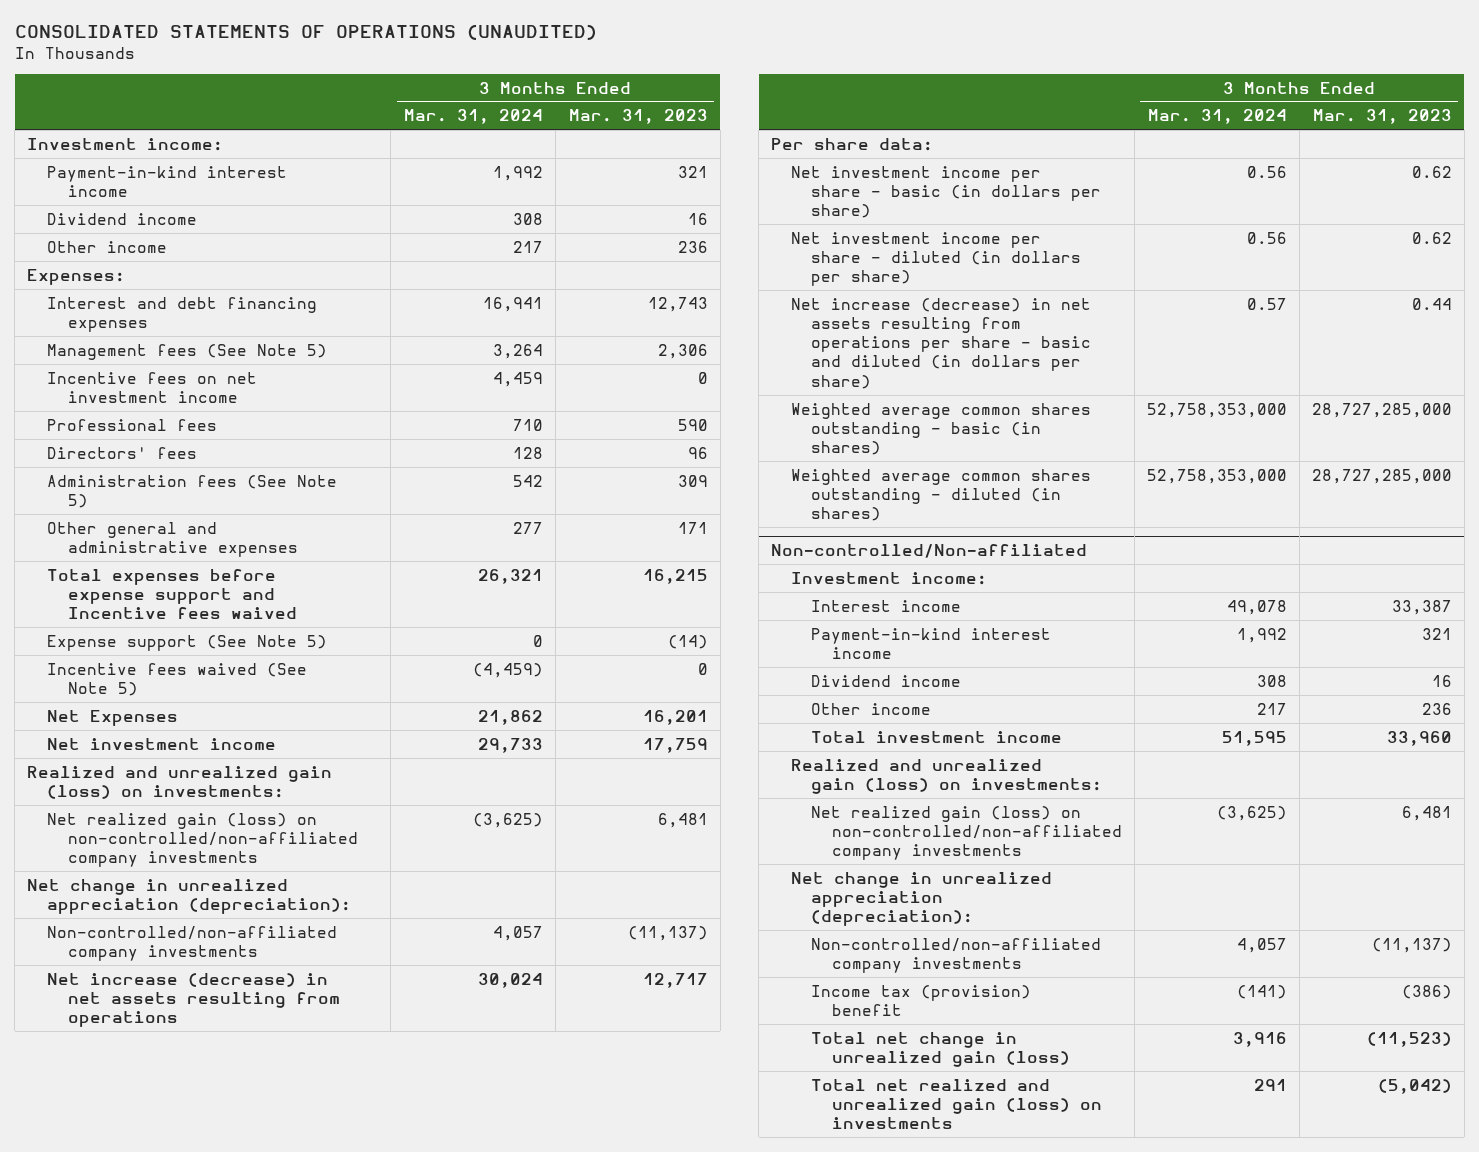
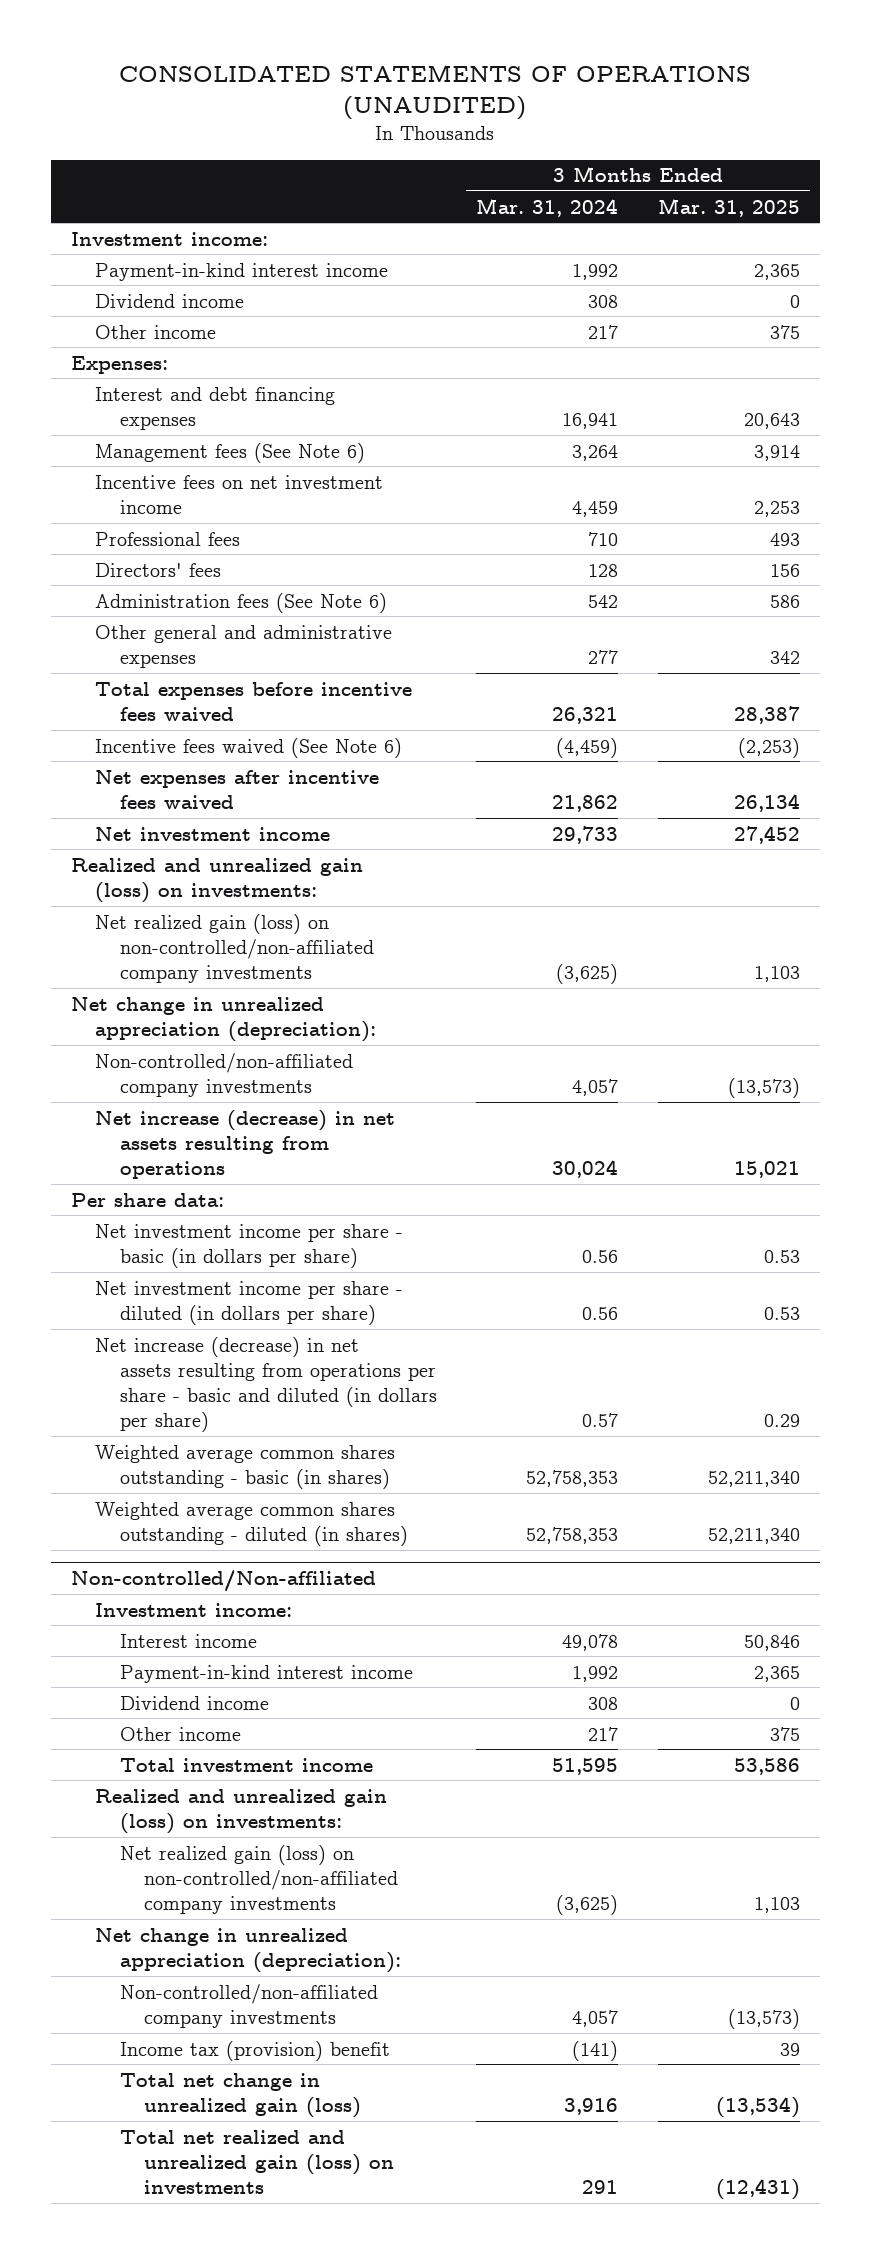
- | 3 Months Ended Mar. 31, 2024 | 3 Months Ended Mar. 31, 2023
+ | 3 Months Ended Mar. 31, 2024 | 3 Months Ended Mar. 31, 2025
- Management fees (See Note 5) | 3,264 | 2,306
+ Management fees (See Note 6) | 3,264 | 3,914
- Administration fees (See Note 5) | 542 | 309
+ Administration fees (See Note 6) | 542 | 586
- Total expenses before expense support and Incentive fees waived | 26,321 | 16,215
- Expense support (See Note 5) | 0 | (14)
- Incentive fees waived (See Note 5) | (4,459) | 0
- Net Expenses | 21,862 | 16,201
+ Total expenses before incentive fees waived | 26,321 | 28,387
+ Incentive fees waived (See Note 6) | (4,459) | (2,253)
+ Net expenses after incentive fees waived | 21,862 | 26,134
- Weighted average common shares outstanding - basic (in shares) | 52,758,353,000 | 28,727,285,000
- Weighted average common shares outstanding - diluted (in shares) | 52,758,353,000 | 28,727,285,000
+ Weighted average common shares outstanding - basic (in shares) | 52,758,353 | 52,211,340
+ Weighted average common shares outstanding - diluted (in shares) | 52,758,353 | 52,211,340

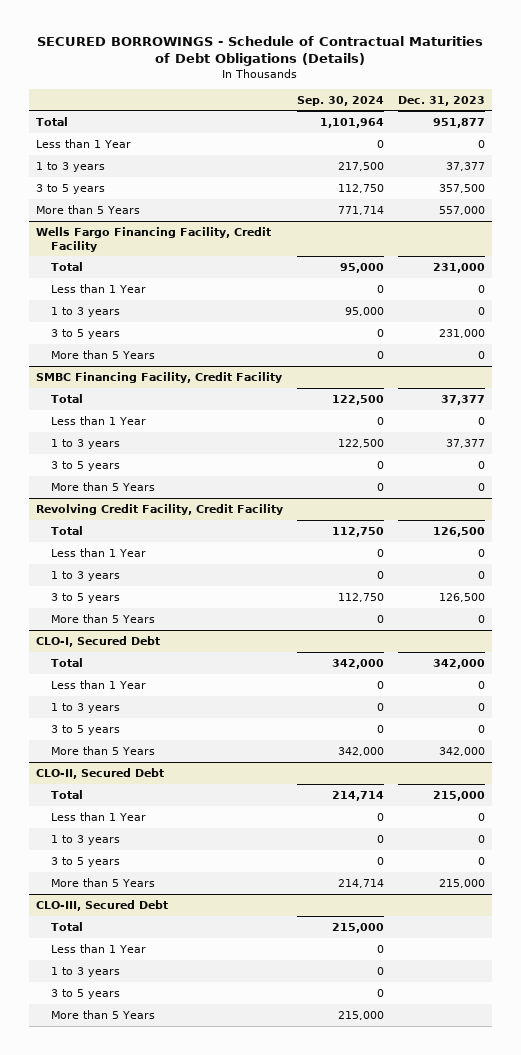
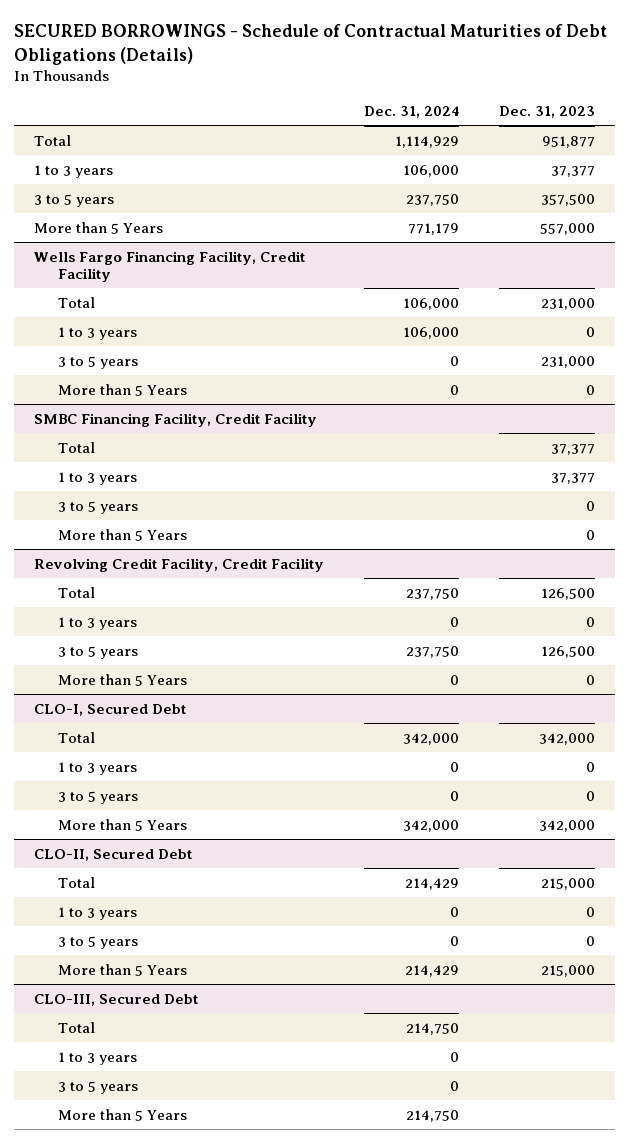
- | Sep. 30, 2024 | Dec. 31, 2023
+ | Dec. 31, 2024 | Dec. 31, 2023
- Less than 1 Year | 0 | 0
@ Wells Fargo Financing Facility, Credit Facility
- Less than 1 Year | 0 | 0
@ SMBC Financing Facility, Credit Facility
- Less than 1 Year | 0 | 0
@ Revolving Credit Facility, Credit Facility
- Less than 1 Year | 0 | 0
@ CLO-I, Secured Debt
- Less than 1 Year | 0 | 0
@ CLO-II, Secured Debt
- Less than 1 Year | 0 | 0
@ CLO-III, Secured Debt
- Less than 1 Year | 0 |

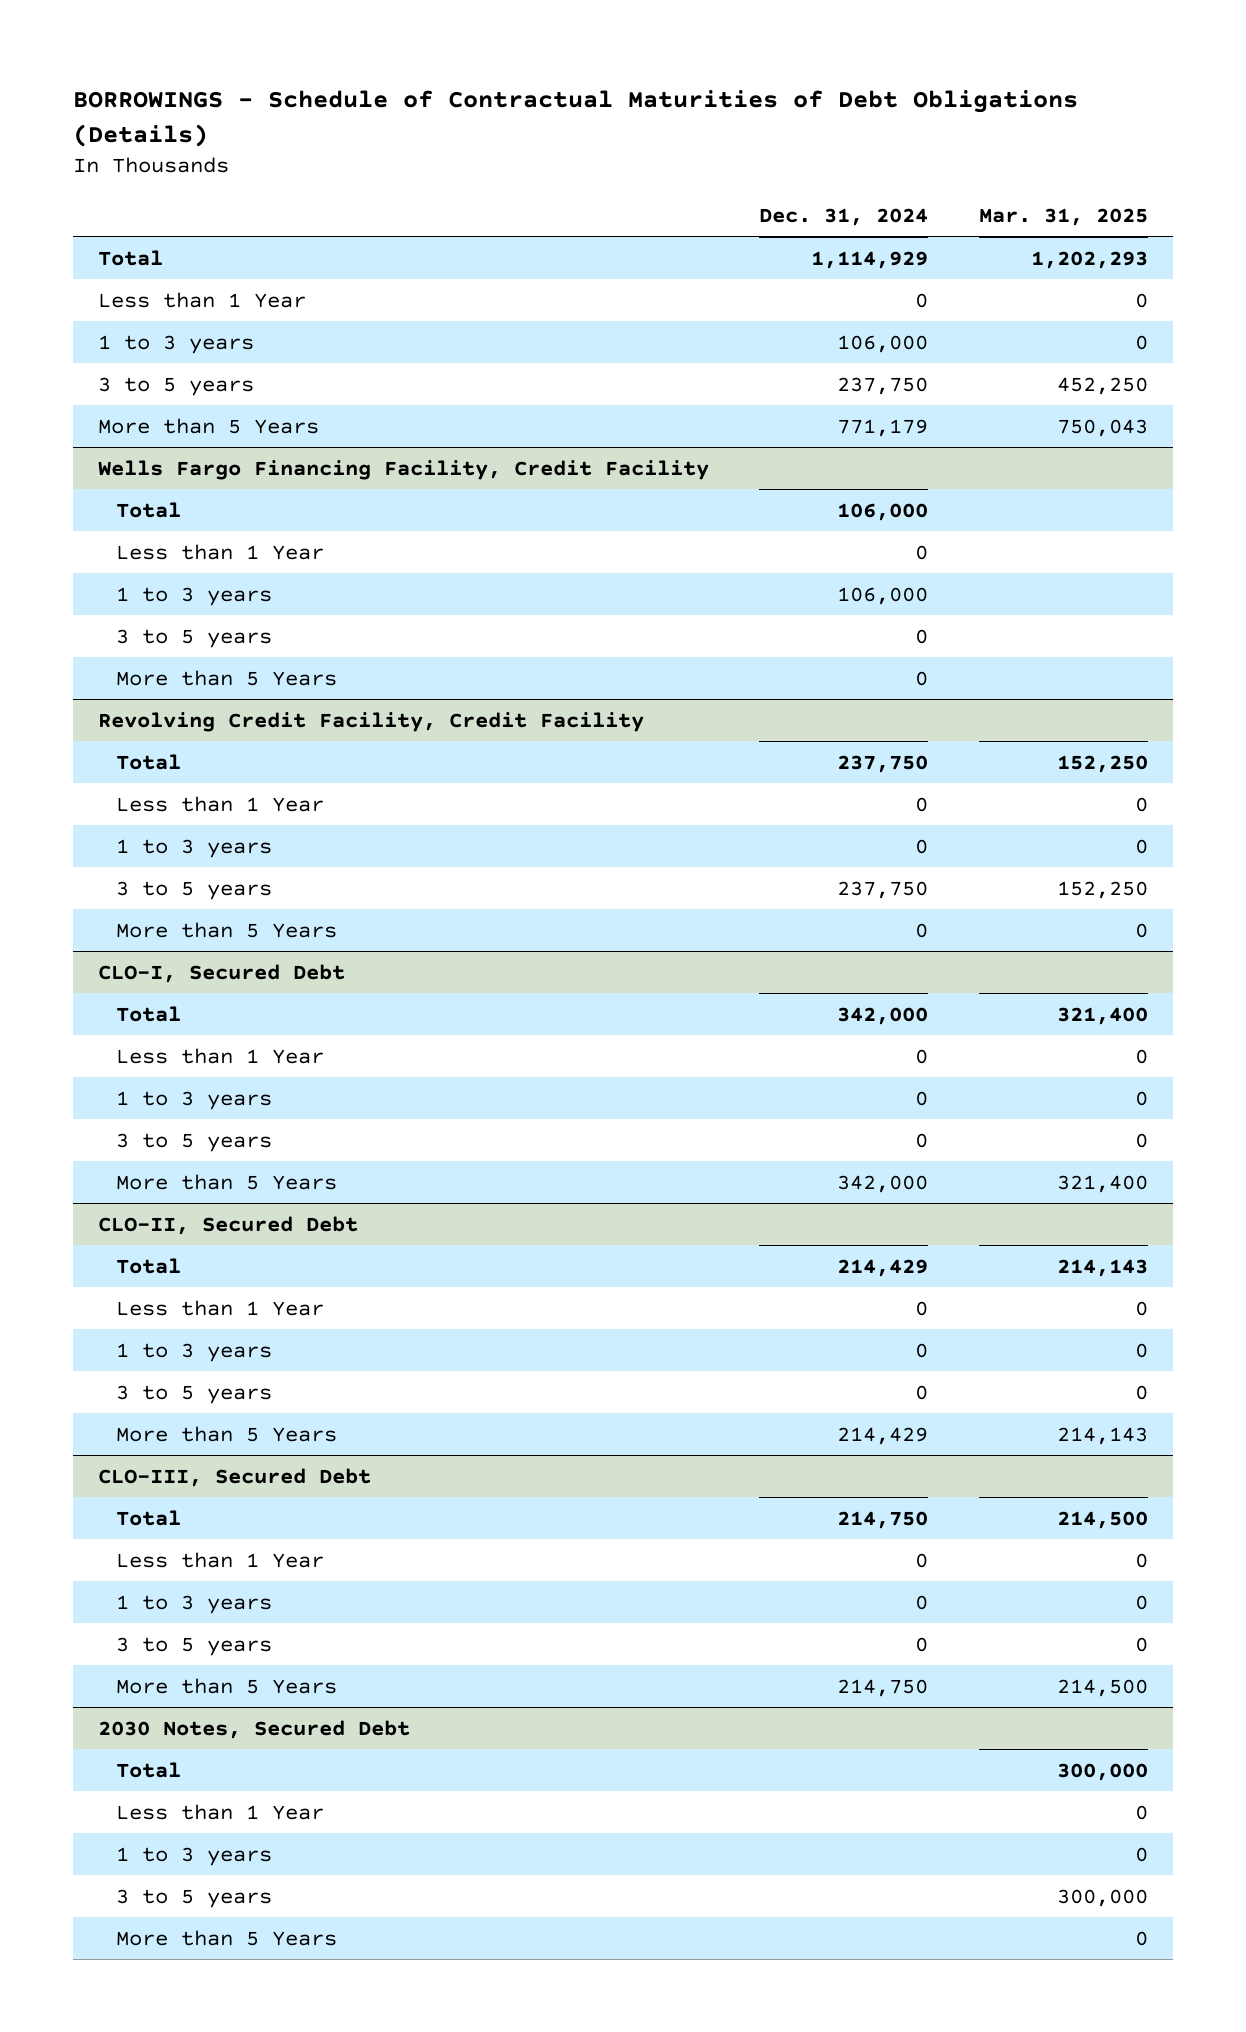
- SECURED BORROWINGS - Schedule of Contractual Maturities of Debt Obligations (Details)
+ BORROWINGS - Schedule of Contractual Maturities of Debt Obligations (Details)
- | Dec. 31, 2024 | Dec. 31, 2023
+ | Dec. 31, 2024 | Mar. 31, 2025
+ Less than 1 Year | 0 | 0
@ Wells Fargo Financing Facility, Credit Facility
+ Less than 1 Year | 0 |
- SMBC Financing Facility, Credit Facility
- Total | | 37,377
- 1 to 3 years | | 37,377
- 3 to 5 years | | 0
- More than 5 Years | | 0
@ Revolving Credit Facility, Credit Facility
+ Less than 1 Year | 0 | 0
@ CLO-I, Secured Debt
+ Less than 1 Year | 0 | 0
@ CLO-II, Secured Debt
+ Less than 1 Year | 0 | 0
@ CLO-III, Secured Debt
+ Less than 1 Year | 0 | 0
+ 2030 Notes, Secured Debt
+ Total | | 300,000
+ Less than 1 Year | | 0
+ 1 to 3 years | | 0
+ 3 to 5 years | | 300,000
+ More than 5 Years | | 0

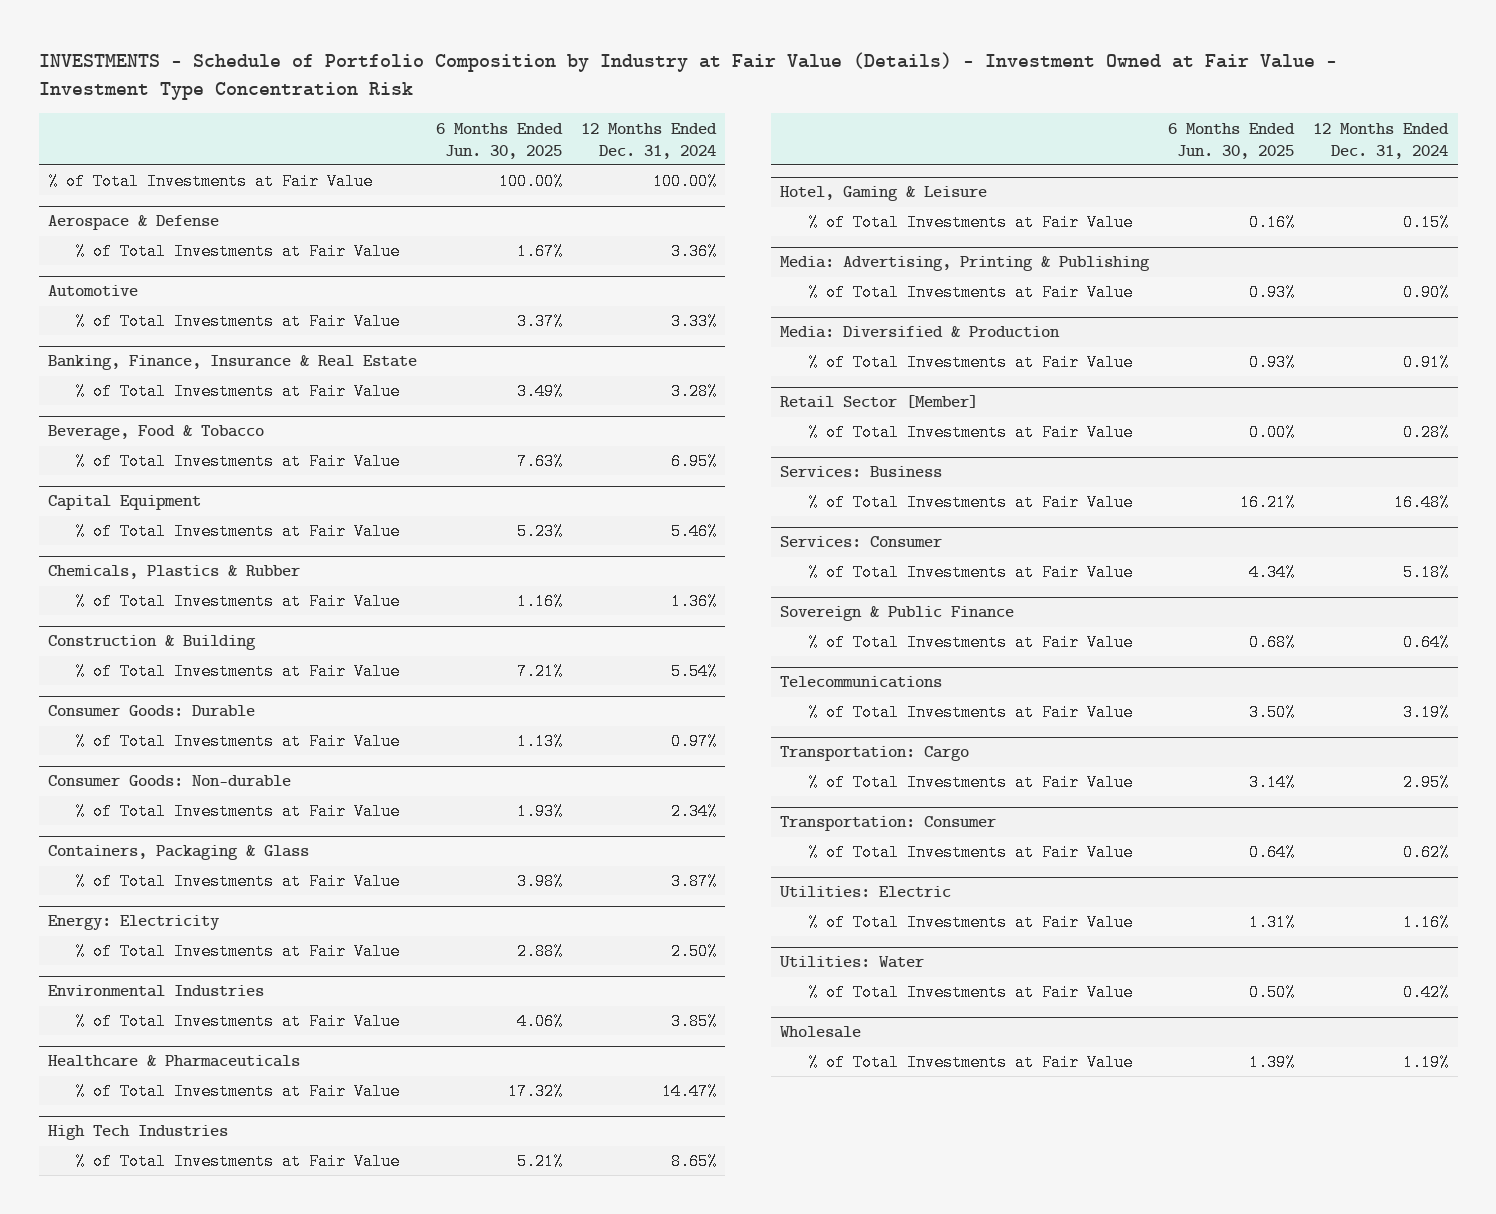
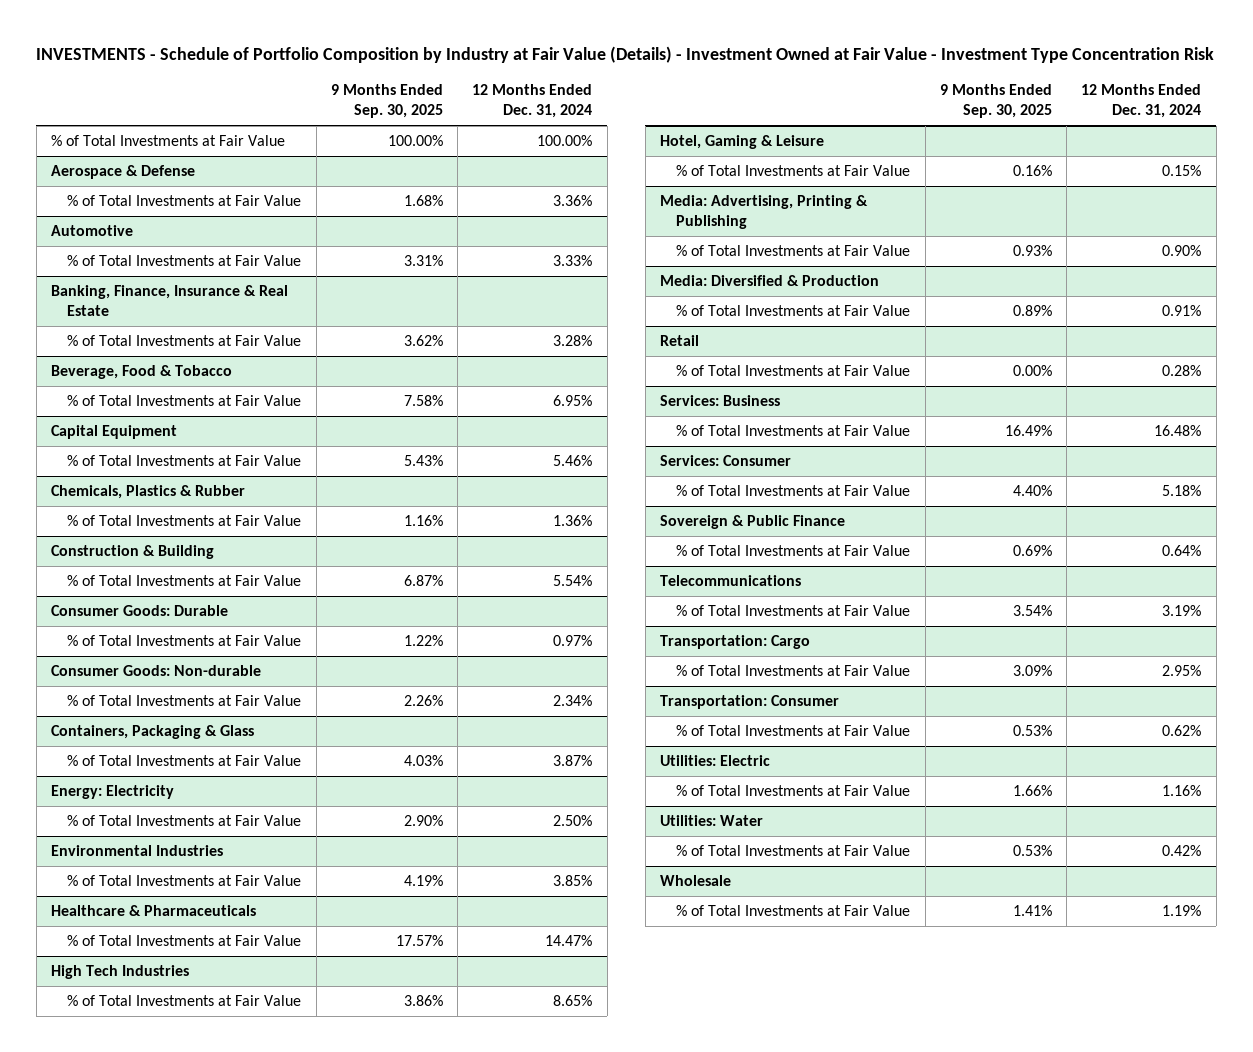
- | 6 Months Ended Jun. 30, 2025 | 12 Months Ended Dec. 31, 2024
+ | 9 Months Ended Sep. 30, 2025 | 12 Months Ended Dec. 31, 2024
- Retail Sector [Member]
+ Retail

